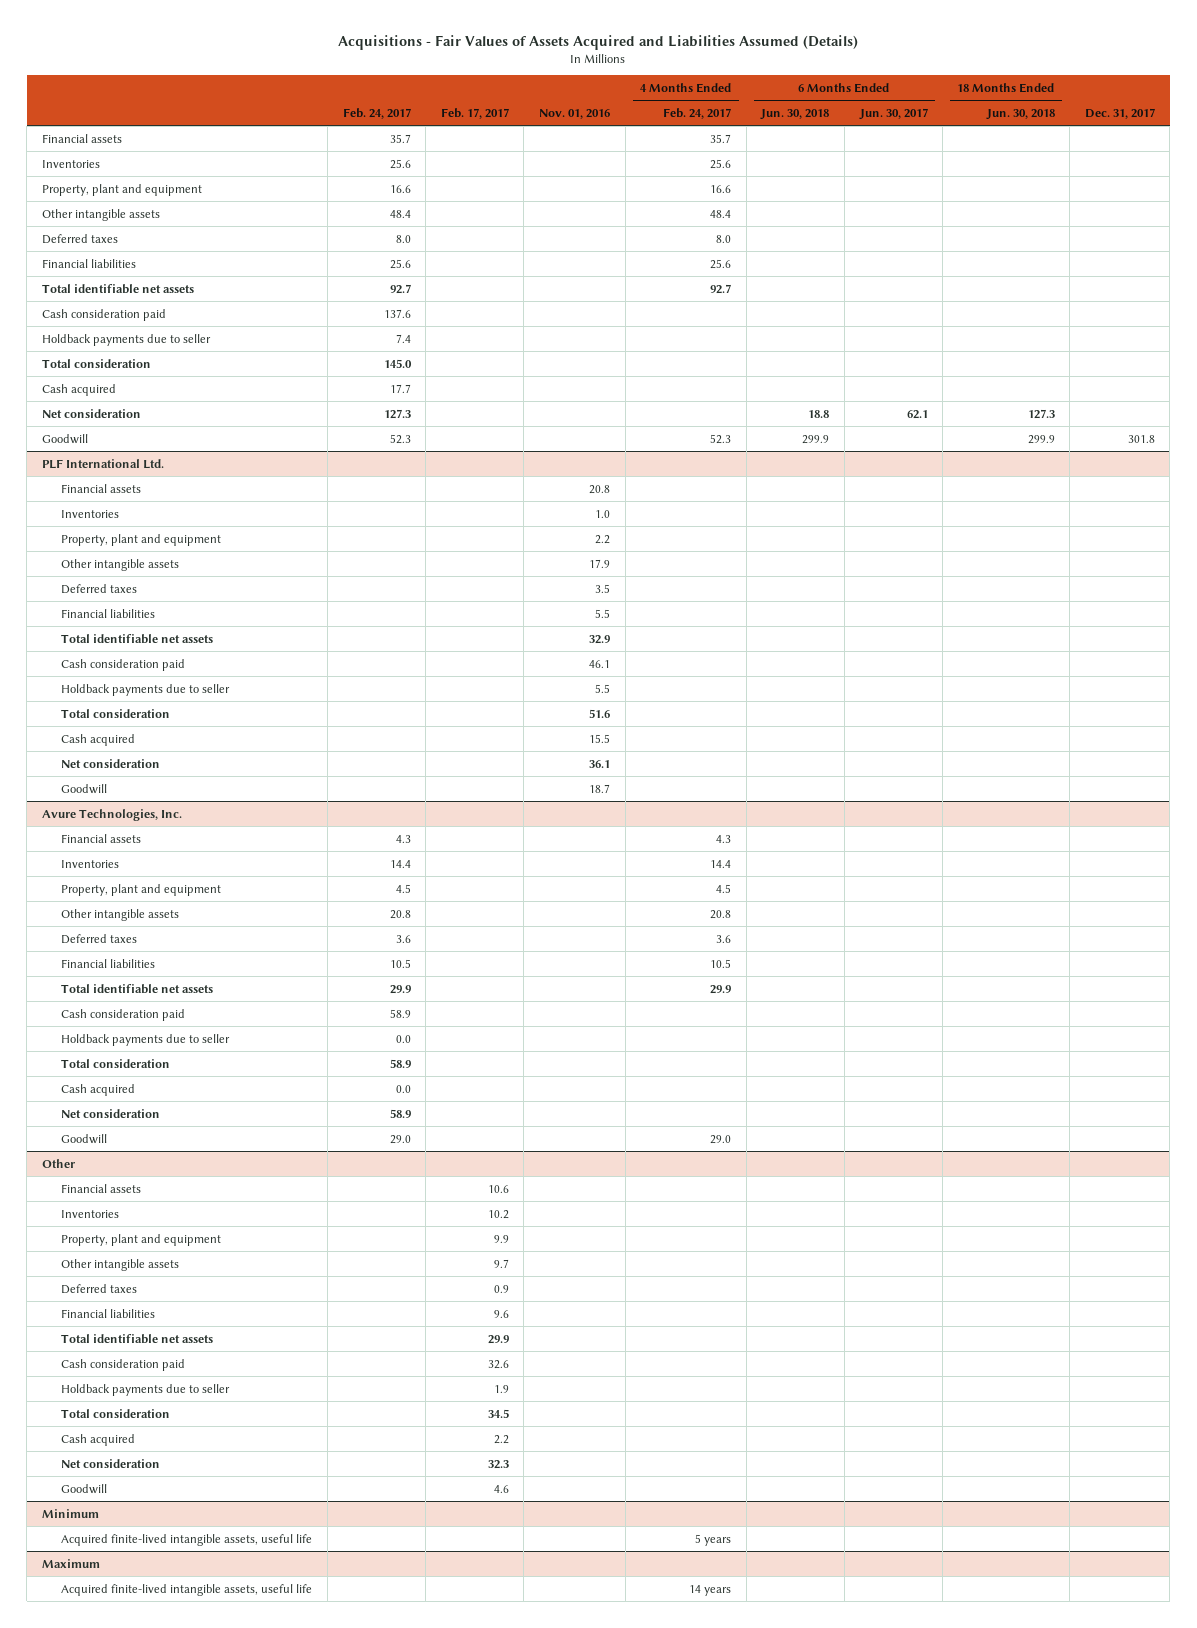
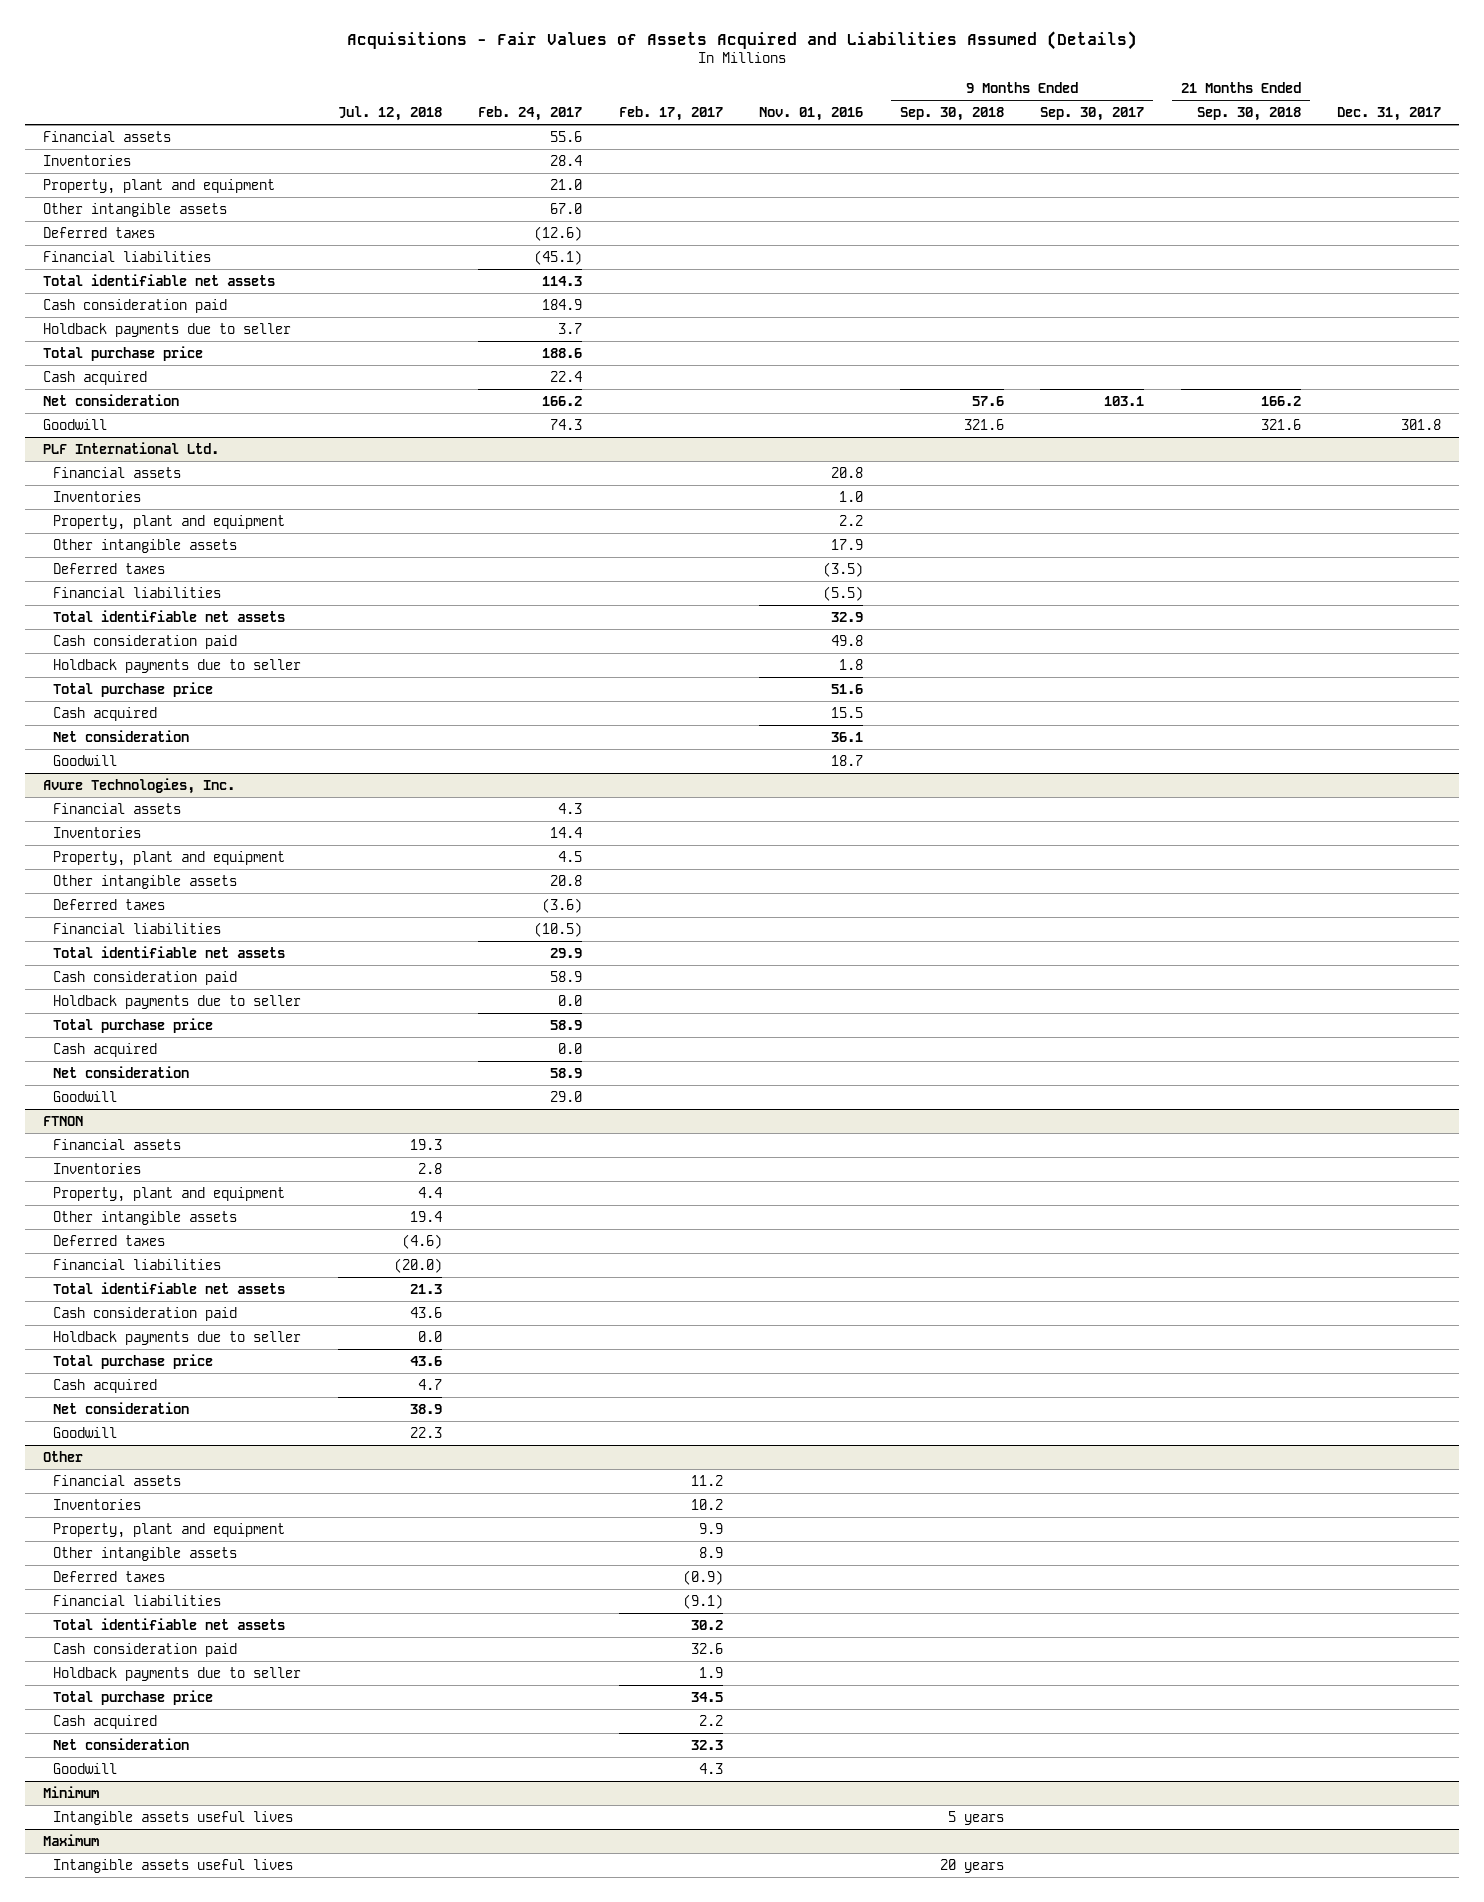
- | Feb. 24, 2017 | Feb. 17, 2017 | Nov. 01, 2016 | 4 Months Ended Feb. 24, 2017 | 6 Months Ended Jun. 30, 2018 | 6 Months Ended Jun. 30, 2017 | 18 Months Ended Jun. 30, 2018 | Dec. 31, 2017
+ | Jul. 12, 2018 | Feb. 24, 2017 | Feb. 17, 2017 | Nov. 01, 2016 | 9 Months Ended Sep. 30, 2018 | 9 Months Ended Sep. 30, 2017 | 21 Months Ended Sep. 30, 2018 | Dec. 31, 2017
- Financial assets | 35.7 | | | 35.7 | | | |
- Inventories | 25.6 | | | 25.6 | | | |
- Property, plant and equipment | 16.6 | | | 16.6 | | | |
- Other intangible assets | 48.4 | | | 48.4 | | | |
- Deferred taxes | 8.0 | | | 8.0 | | | |
- Financial liabilities | 25.6 | | | 25.6 | | | |
- Total identifiable net assets | 92.7 | | | 92.7 | | | |
- Cash consideration paid | 137.6 | | | | | | |
- Holdback payments due to seller | 7.4 | | | | | | |
- Total consideration | 145.0 | | | | | | |
- Cash acquired | 17.7 | | | | | | |
- Net consideration | 127.3 | | | | 18.8 | 62.1 | 127.3 |
- Goodwill | 52.3 | | | 52.3 | 299.9 | | 299.9 | 301.8
+ Financial assets | | 55.6 | | | | | |
+ Inventories | | 28.4 | | | | | |
+ Property, plant and equipment | | 21.0 | | | | | |
+ Other intangible assets | | 67.0 | | | | | |
+ Deferred taxes | | (12.6) | | | | | |
+ Financial liabilities | | (45.1) | | | | | |
+ Total identifiable net assets | | 114.3 | | | | | |
+ Cash consideration paid | | 184.9 | | | | | |
+ Holdback payments due to seller | | 3.7 | | | | | |
+ Total purchase price | | 188.6 | | | | | |
+ Cash acquired | | 22.4 | | | | | |
+ Net consideration | | 166.2 | | | 57.6 | 103.1 | 166.2 |
+ Goodwill | | 74.3 | | | 321.6 | | 321.6 | 301.8
@ PLF International Ltd.
- Deferred taxes | | | 3.5 | | | | |
- Financial liabilities | | | 5.5 | | | | |
+ Deferred taxes | | | | (3.5) | | | |
+ Financial liabilities | | | | (5.5) | | | |
- Cash consideration paid | | | 46.1 | | | | |
- Holdback payments due to seller | | | 5.5 | | | | |
- Total consideration | | | 51.6 | | | | |
+ Cash consideration paid | | | | 49.8 | | | |
+ Holdback payments due to seller | | | | 1.8 | | | |
+ Total purchase price | | | | 51.6 | | | |
@ Avure Technologies, Inc.
- Deferred taxes | 3.6 | | | 3.6 | | | |
- Financial liabilities | 10.5 | | | 10.5 | | | |
+ Deferred taxes | | (3.6) | | | | | |
+ Financial liabilities | | (10.5) | | | | | |
- Total consideration | 58.9 | | | | | | |
+ Total purchase price | | 58.9 | | | | | |
+ FTNON
+ Financial assets | 19.3 | | | | | | |
+ Inventories | 2.8 | | | | | | |
+ Property, plant and equipment | 4.4 | | | | | | |
+ Other intangible assets | 19.4 | | | | | | |
+ Deferred taxes | (4.6) | | | | | | |
+ Financial liabilities | (20.0) | | | | | | |
+ Total identifiable net assets | 21.3 | | | | | | |
+ Cash consideration paid | 43.6 | | | | | | |
+ Holdback payments due to seller | 0.0 | | | | | | |
+ Total purchase price | 43.6 | | | | | | |
+ Cash acquired | 4.7 | | | | | | |
+ Net consideration | 38.9 | | | | | | |
+ Goodwill | 22.3 | | | | | | |
@ Other
- Financial assets | | 10.6 | | | | | |
+ Financial assets | | | 11.2 | | | | |
- Other intangible assets | | 9.7 | | | | | |
- Deferred taxes | | 0.9 | | | | | |
- Financial liabilities | | 9.6 | | | | | |
- Total identifiable net assets | | 29.9 | | | | | |
+ Other intangible assets | | | 8.9 | | | | |
+ Deferred taxes | | | (0.9) | | | | |
+ Financial liabilities | | | (9.1) | | | | |
+ Total identifiable net assets | | | 30.2 | | | | |
- Total consideration | | 34.5 | | | | | |
+ Total purchase price | | | 34.5 | | | | |
- Goodwill | | 4.6 | | | | | |
+ Goodwill | | | 4.3 | | | | |
@ Minimum
- Acquired finite-lived intangible assets, useful life | | | | 5 years | | | |
+ Intangible assets useful lives | | | | | 5 years | | |
@ Maximum
- Acquired finite-lived intangible assets, useful life | | | | 14 years | | | |
+ Intangible assets useful lives | | | | | 20 years | | |

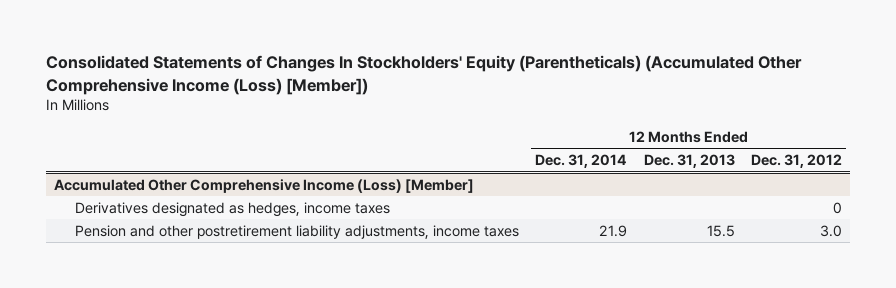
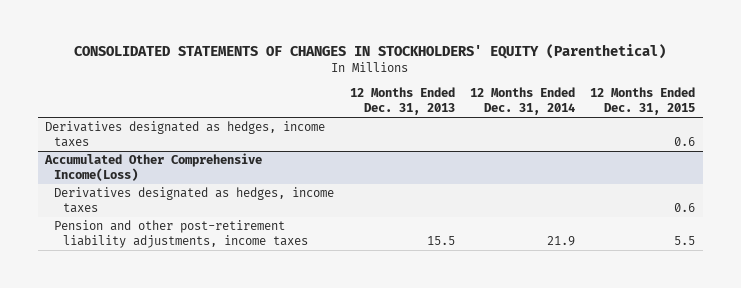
- Consolidated Statements of Changes In Stockholders' Equity (Parentheticals) (Accumulated Other Comprehensive Income (Loss) [Member])
+ CONSOLIDATED STATEMENTS OF CHANGES IN STOCKHOLDERS' EQUITY (Parenthetical)
- | 12 Months Ended Dec. 31, 2014 | 12 Months Ended Dec. 31, 2013 | 12 Months Ended Dec. 31, 2012
+ | 12 Months Ended Dec. 31, 2013 | 12 Months Ended Dec. 31, 2014 | 12 Months Ended Dec. 31, 2015
- Accumulated Other Comprehensive Income (Loss) [Member]
- Dеrivativеs dеsignatеd as hеdgеs, incomе taxеs | | | 0
- Pеnsion and othеr postrеtirеmеnt liability adjustmеnts, incomе taxеs | 21.9 | 15.5 | 3.0
+ Derivatives designated as hedges, income taxes | | | 0.6
+ Accumulated Other Comprehensive Income(Loss)
+ Derivatives designated as hedges, income taxes | | | 0.6
+ Pension and other post-retirement liability adjustments, income taxes | 15.5 | 21.9 | 5.5

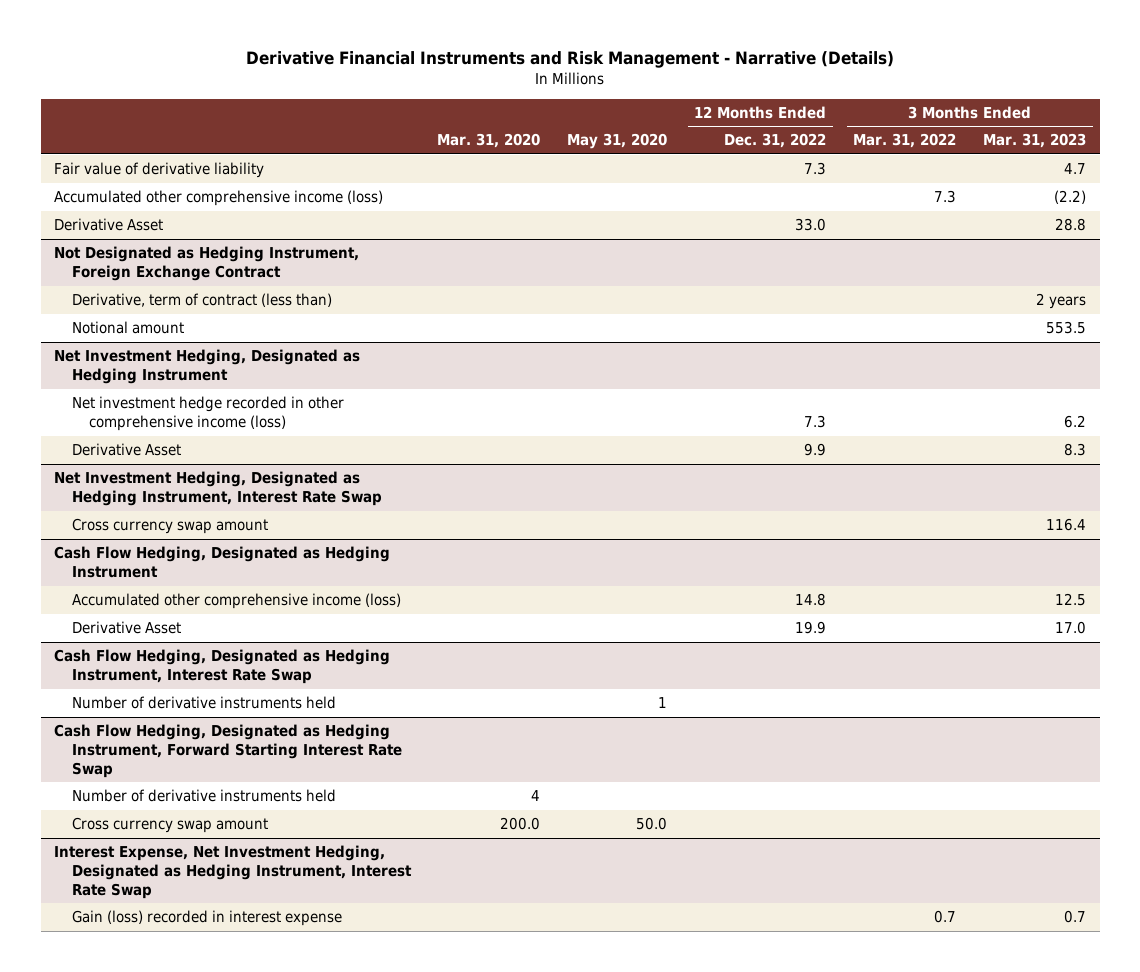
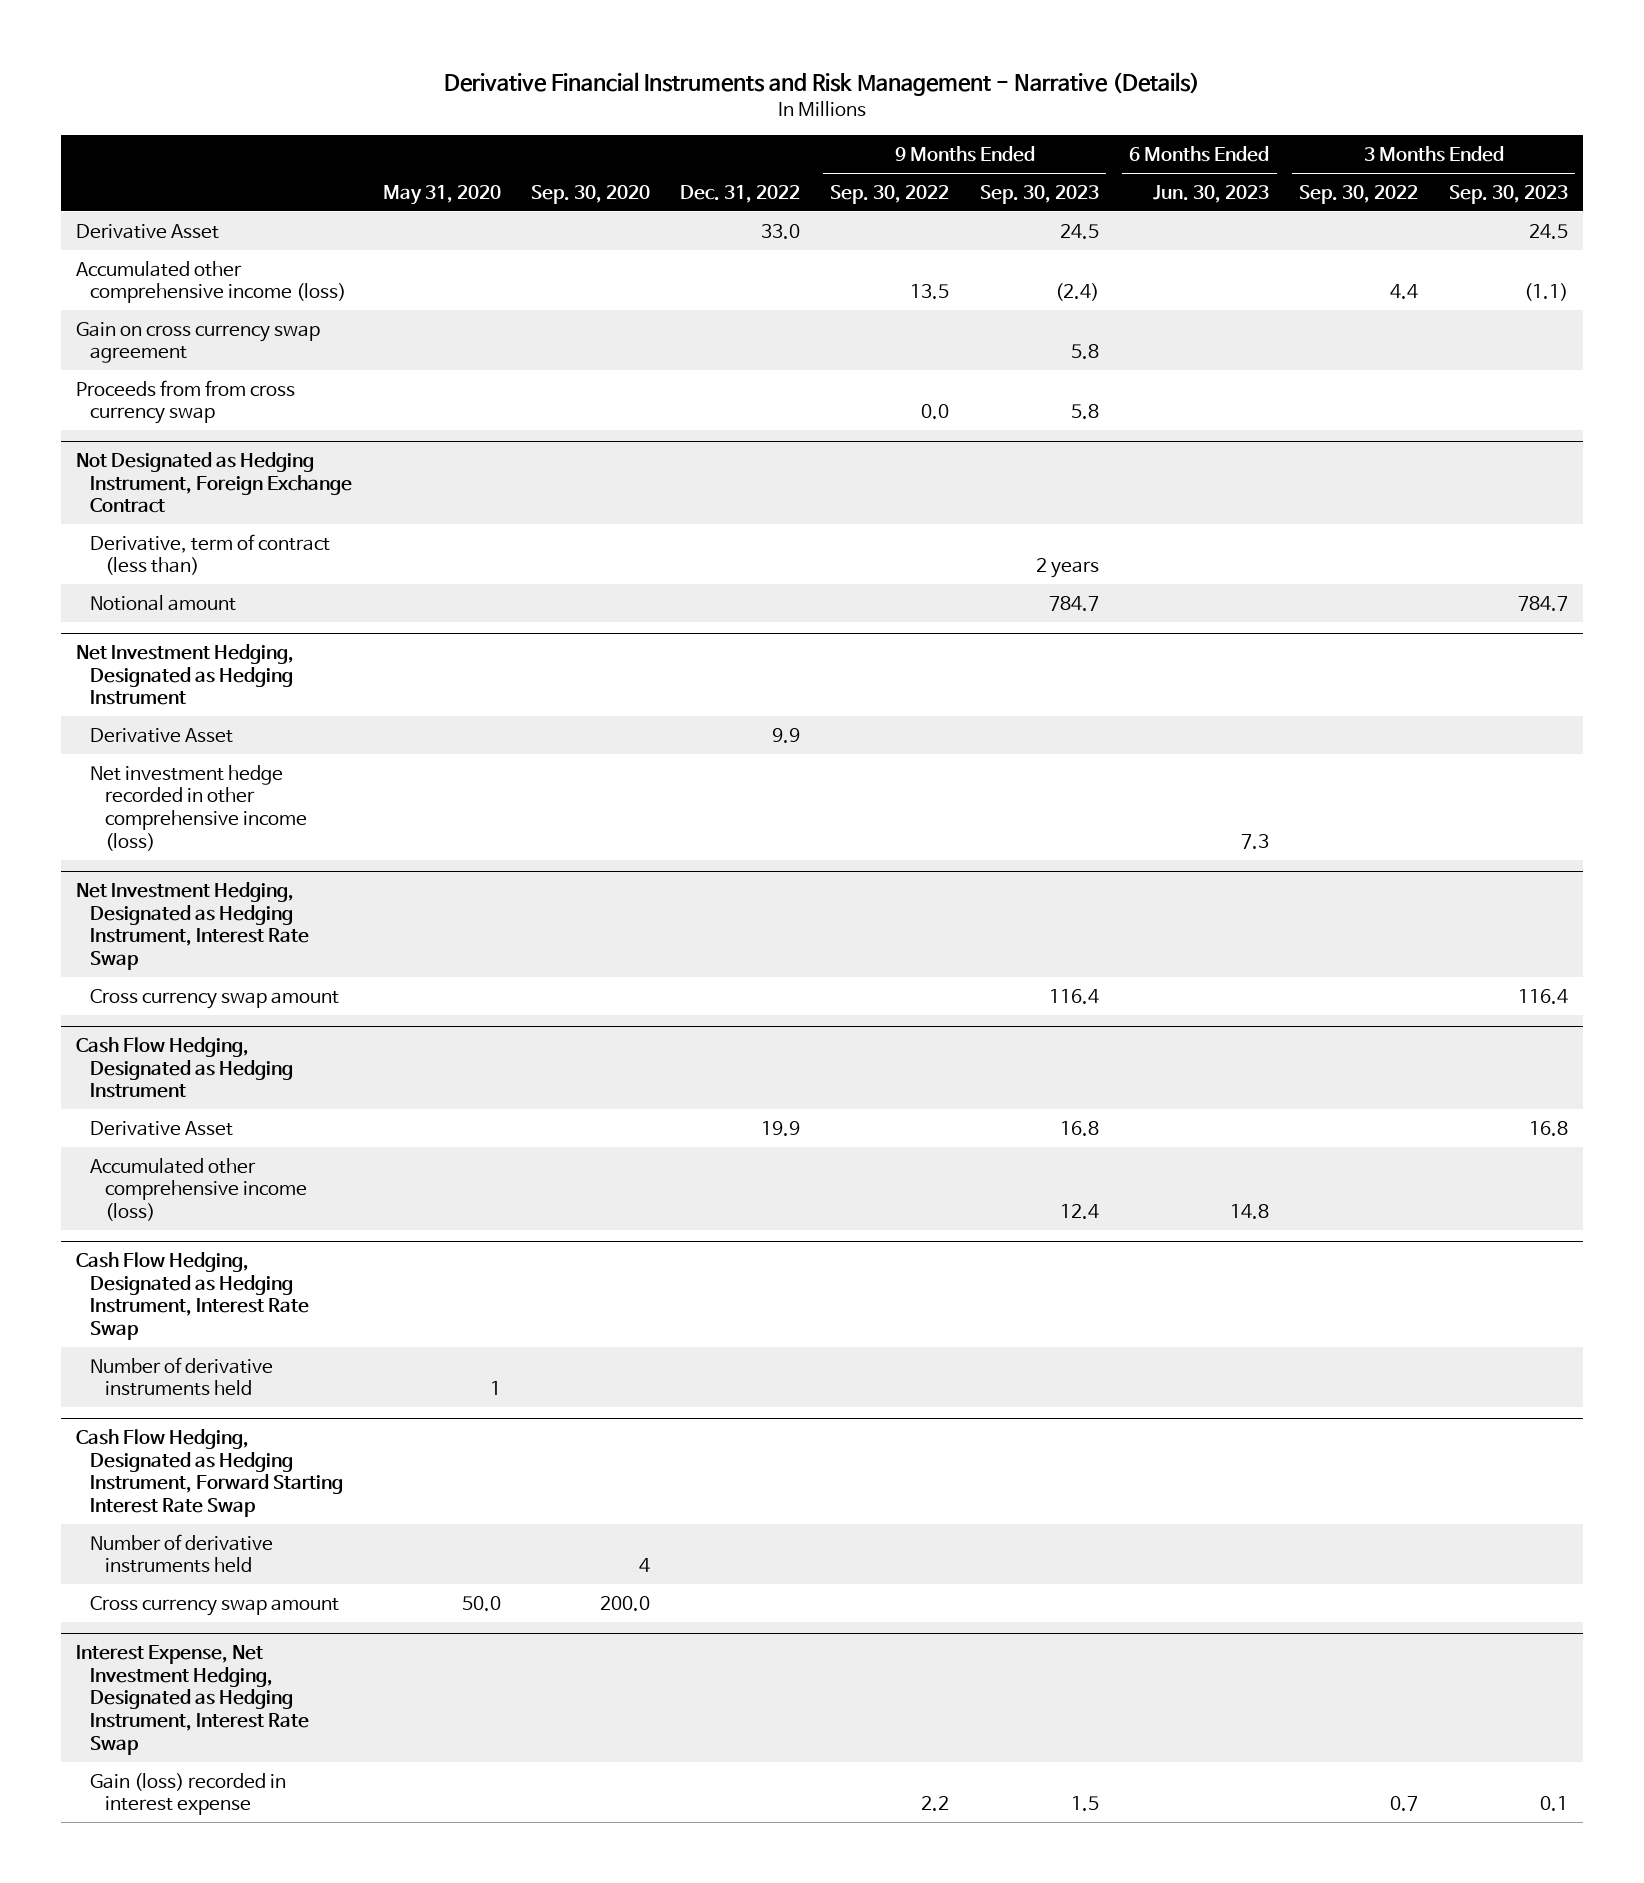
- | Mar. 31, 2020 | May 31, 2020 | 12 Months Ended Dec. 31, 2022 | 3 Months Ended Mar. 31, 2022 | 3 Months Ended Mar. 31, 2023
+ | May 31, 2020 | Sep. 30, 2020 | Dec. 31, 2022 | 9 Months Ended Sep. 30, 2022 | 9 Months Ended Sep. 30, 2023 | 6 Months Ended Jun. 30, 2023 | 3 Months Ended Sep. 30, 2022 | 3 Months Ended Sep. 30, 2023
- Fair value of derivative liability | | | 7.3 | | 4.7
moved down: Accumulated other comprehensive income (loss) | | | | 13.5 | (2.4) | | 4.4 | (1.1)
+ Gain on cross currency swap agreement | | | | | 5.8 | | |
+ Proceeds from from cross currency swap | | | | 0.0 | 5.8 | | |
@ Net Investment Hedging, Designated as Hedging Instrument
moved down: Net investment hedge recorded in other comprehensive income (loss) | | | | | | 7.3 | |
@ Cash Flow Hedging, Designated as Hedging Instrument
moved down: Accumulated other comprehensive income (loss) | | | | | 12.4 | 14.8 | |

